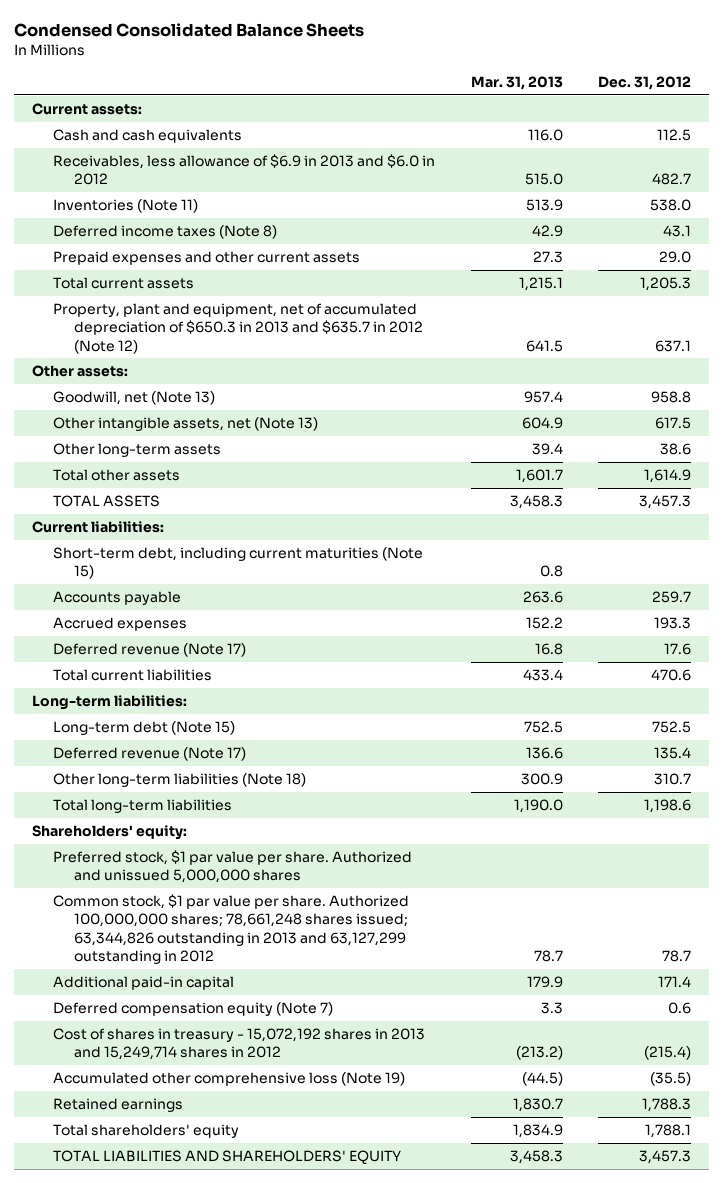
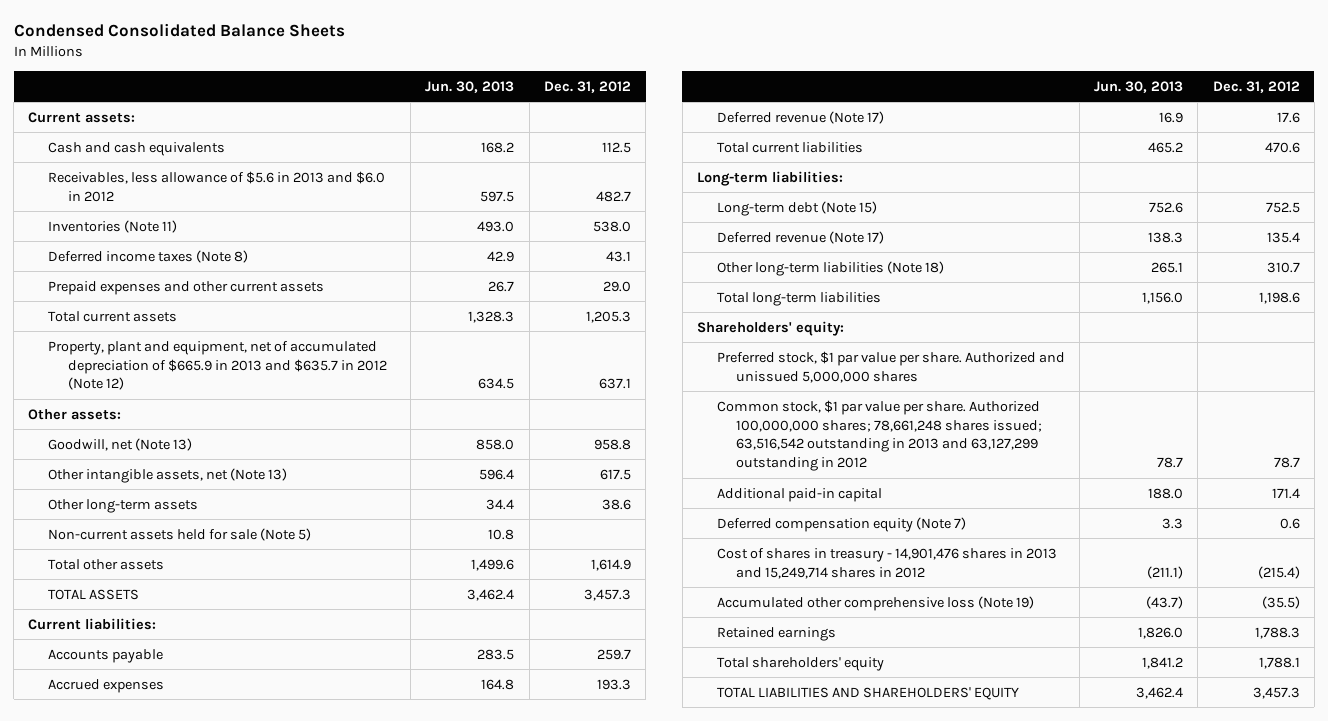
- | Mar. 31, 2013 | Dec. 31, 2012
+ | Jun. 30, 2013 | Dec. 31, 2012
- Receivables, less allowance of $6.9 in 2013 and $6.0 in 2012 | 515.0 | 482.7
+ Receivables, less allowance of $5.6 in 2013 and $6.0 in 2012 | 597.5 | 482.7
- Property, plant and equipment, net of accumulated depreciation of $650.3 in 2013 and $635.7 in 2012 (Note 12) | 641.5 | 637.1
+ Property, plant and equipment, net of accumulated depreciation of $665.9 in 2013 and $635.7 in 2012 (Note 12) | 634.5 | 637.1
+ Non-current assets held for sale (Note 5) | 10.8 |
- Short-term debt, including current maturities (Note 15) | 0.8 |
- Common stock, $1 par value per share. Authorized 100,000,000 shares; 78,661,248 shares issued; 63,344,826 outstanding in 2013 and 63,127,299 outstanding in 2012 | 78.7 | 78.7
+ Common stock, $1 par value per share. Authorized 100,000,000 shares; 78,661,248 shares issued; 63,516,542 outstanding in 2013 and 63,127,299 outstanding in 2012 | 78.7 | 78.7
- Cost of shares in treasury - 15,072,192 shares in 2013 and 15,249,714 shares in 2012 | (213.2) | (215.4)
+ Cost of shares in treasury - 14,901,476 shares in 2013 and 15,249,714 shares in 2012 | (211.1) | (215.4)

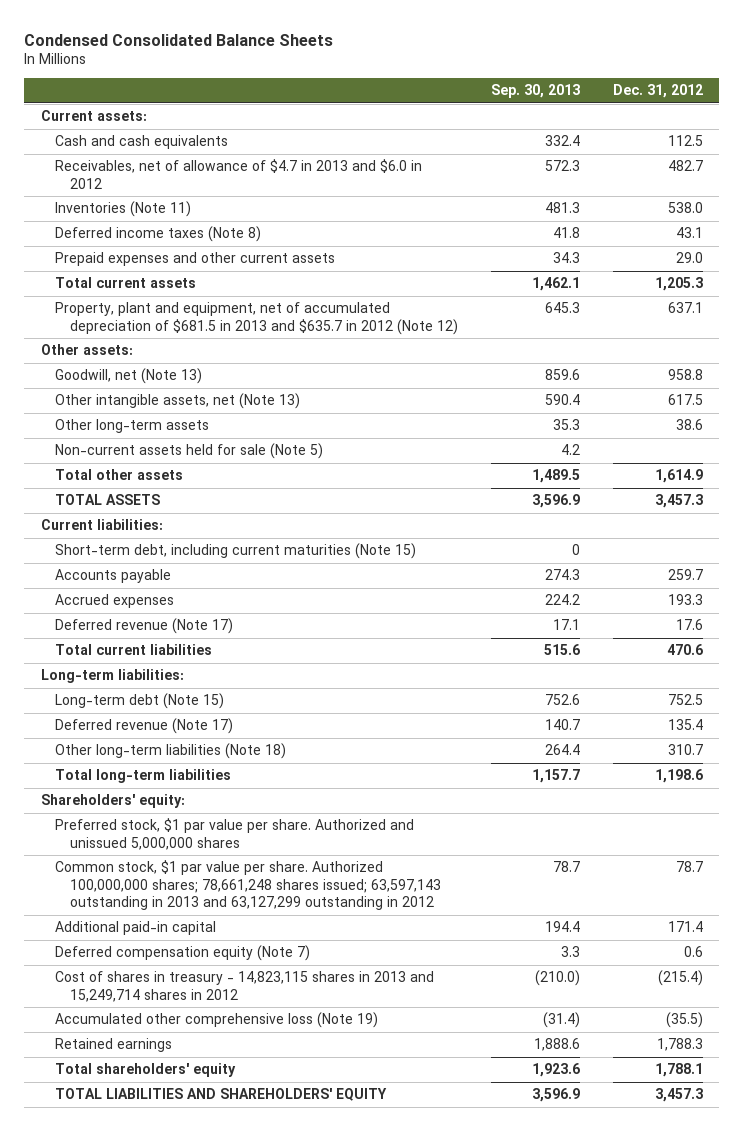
- | Jun. 30, 2013 | Dec. 31, 2012
+ | Sep. 30, 2013 | Dec. 31, 2012
- Receivables, less allowance of $5.6 in 2013 and $6.0 in 2012 | 597.5 | 482.7
+ Receivables, net of allowance of $4.7 in 2013 and $6.0 in 2012 | 572.3 | 482.7
- Property, plant and equipment, net of accumulated depreciation of $665.9 in 2013 and $635.7 in 2012 (Note 12) | 634.5 | 637.1
+ Property, plant and equipment, net of accumulated depreciation of $681.5 in 2013 and $635.7 in 2012 (Note 12) | 645.3 | 637.1
+ Short-term debt, including current maturities (Note 15) | 0 |
- Common stock, $1 par value per share. Authorized 100,000,000 shares; 78,661,248 shares issued; 63,516,542 outstanding in 2013 and 63,127,299 outstanding in 2012 | 78.7 | 78.7
+ Common stock, $1 par value per share. Authorized 100,000,000 shares; 78,661,248 shares issued; 63,597,143 outstanding in 2013 and 63,127,299 outstanding in 2012 | 78.7 | 78.7
- Cost of shares in treasury - 14,901,476 shares in 2013 and 15,249,714 shares in 2012 | (211.1) | (215.4)
+ Cost of shares in treasury - 14,823,115 shares in 2013 and 15,249,714 shares in 2012 | (210.0) | (215.4)

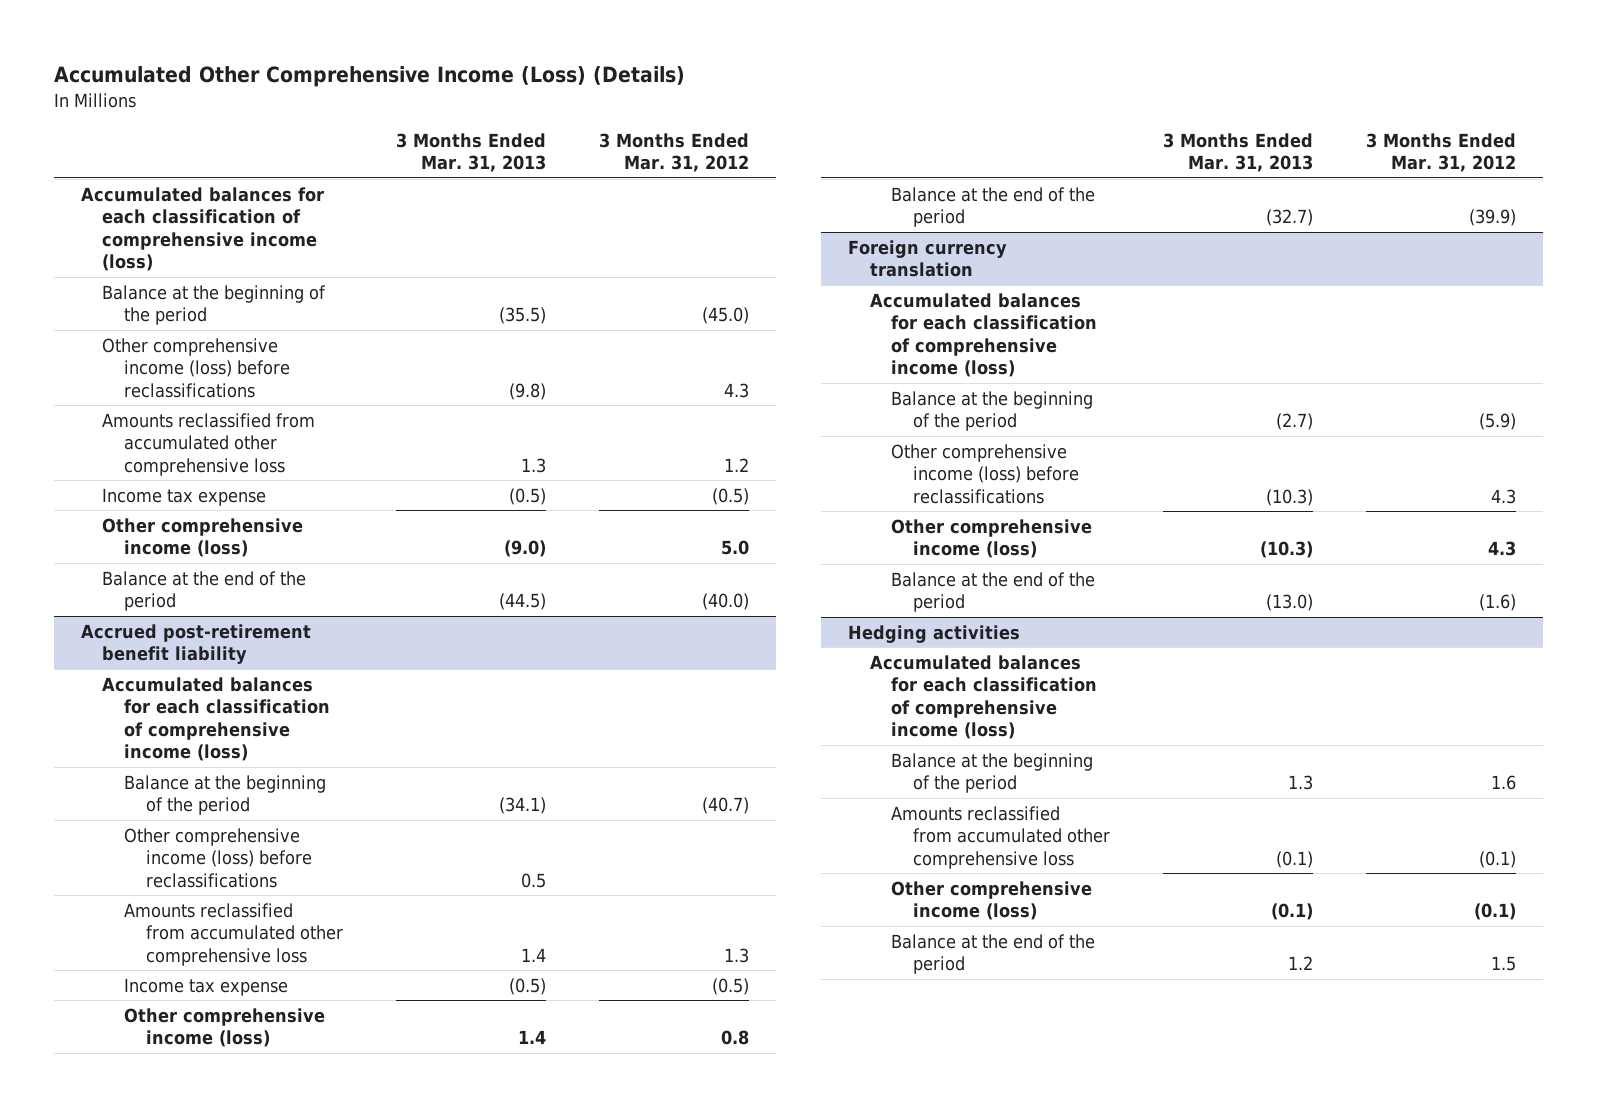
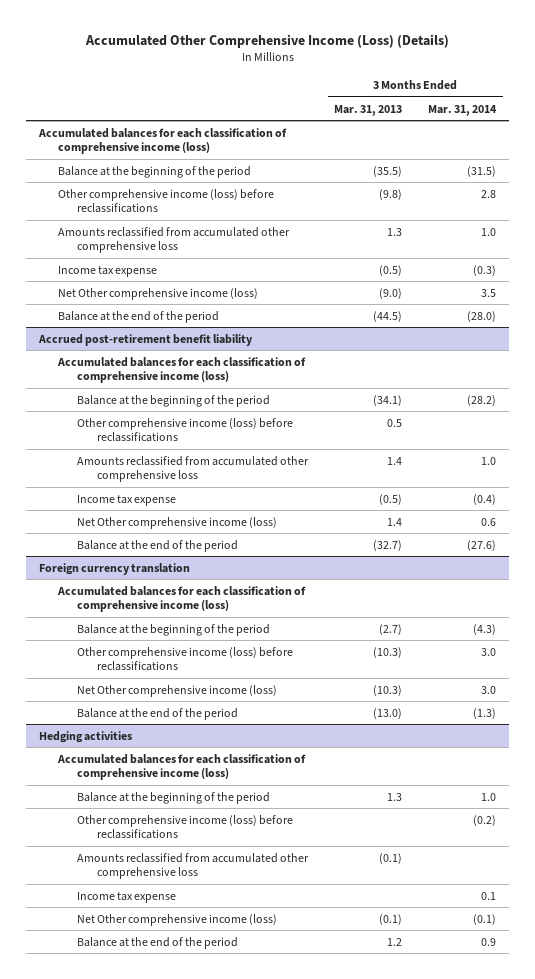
- | 3 Months Ended Mar. 31, 2013 | 3 Months Ended Mar. 31, 2012
+ | 3 Months Ended Mar. 31, 2013 | 3 Months Ended Mar. 31, 2014
- Other comprehensive income (loss) | (9.0) | 5.0
+ Net Other comprehensive income (loss) | (9.0) | 3.5
@ Accrued post-retirement benefit liability
- Other comprehensive income (loss) | 1.4 | 0.8
+ Net Other comprehensive income (loss) | 1.4 | 0.6
@ Foreign currency translation
- Other comprehensive income (loss) | (10.3) | 4.3
+ Net Other comprehensive income (loss) | (10.3) | 3.0
@ Hedging activities
+ Other comprehensive income (loss) before reclassifications | | (0.2)
- Other comprehensive income (loss) | (0.1) | (0.1)
+ Income tax expense | | 0.1
+ Net Other comprehensive income (loss) | (0.1) | (0.1)

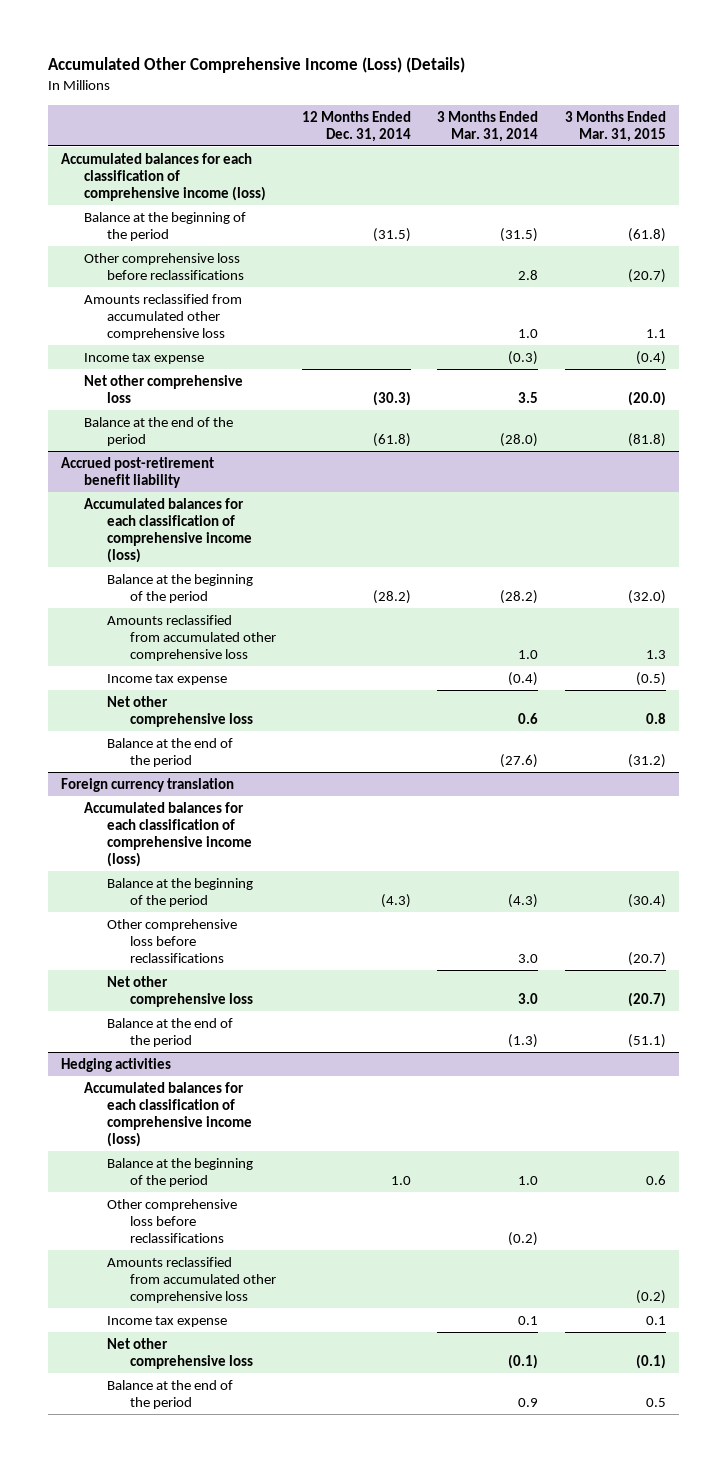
- | 3 Months Ended Mar. 31, 2013 | 3 Months Ended Mar. 31, 2014
+ | 12 Months Ended Dec. 31, 2014 | 3 Months Ended Mar. 31, 2014 | 3 Months Ended Mar. 31, 2015
- Other comprehensive income (loss) before reclassifications | (9.8) | 2.8
+ Other comprehensive loss before reclassifications | | 2.8 | (20.7)
- Net Other comprehensive income (loss) | (9.0) | 3.5
+ Net other comprehensive loss | (30.3) | 3.5 | (20.0)
@ Accrued post-retirement benefit liability
- Other comprehensive income (loss) before reclassifications | 0.5 |
- Net Other comprehensive income (loss) | 1.4 | 0.6
+ Net other comprehensive loss | | 0.6 | 0.8
@ Foreign currency translation
- Other comprehensive income (loss) before reclassifications | (10.3) | 3.0
- Net Other comprehensive income (loss) | (10.3) | 3.0
+ Other comprehensive loss before reclassifications | | 3.0 | (20.7)
+ Net other comprehensive loss | | 3.0 | (20.7)
@ Hedging activities
- Other comprehensive income (loss) before reclassifications | | (0.2)
+ Other comprehensive loss before reclassifications | | (0.2) |
- Net Other comprehensive income (loss) | (0.1) | (0.1)
+ Net other comprehensive loss | | (0.1) | (0.1)

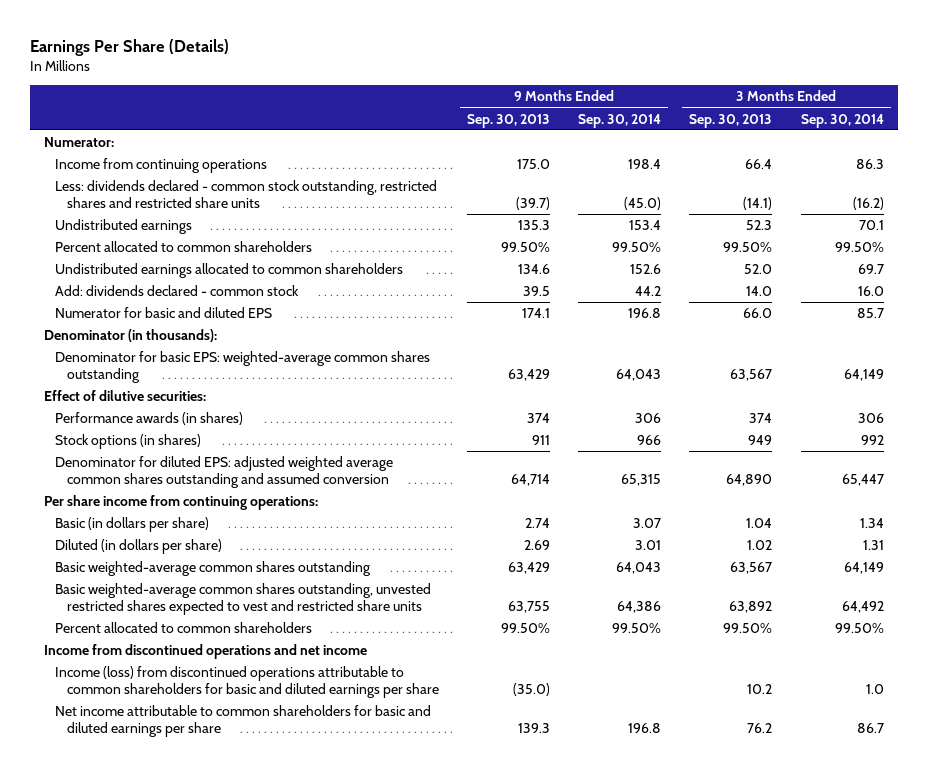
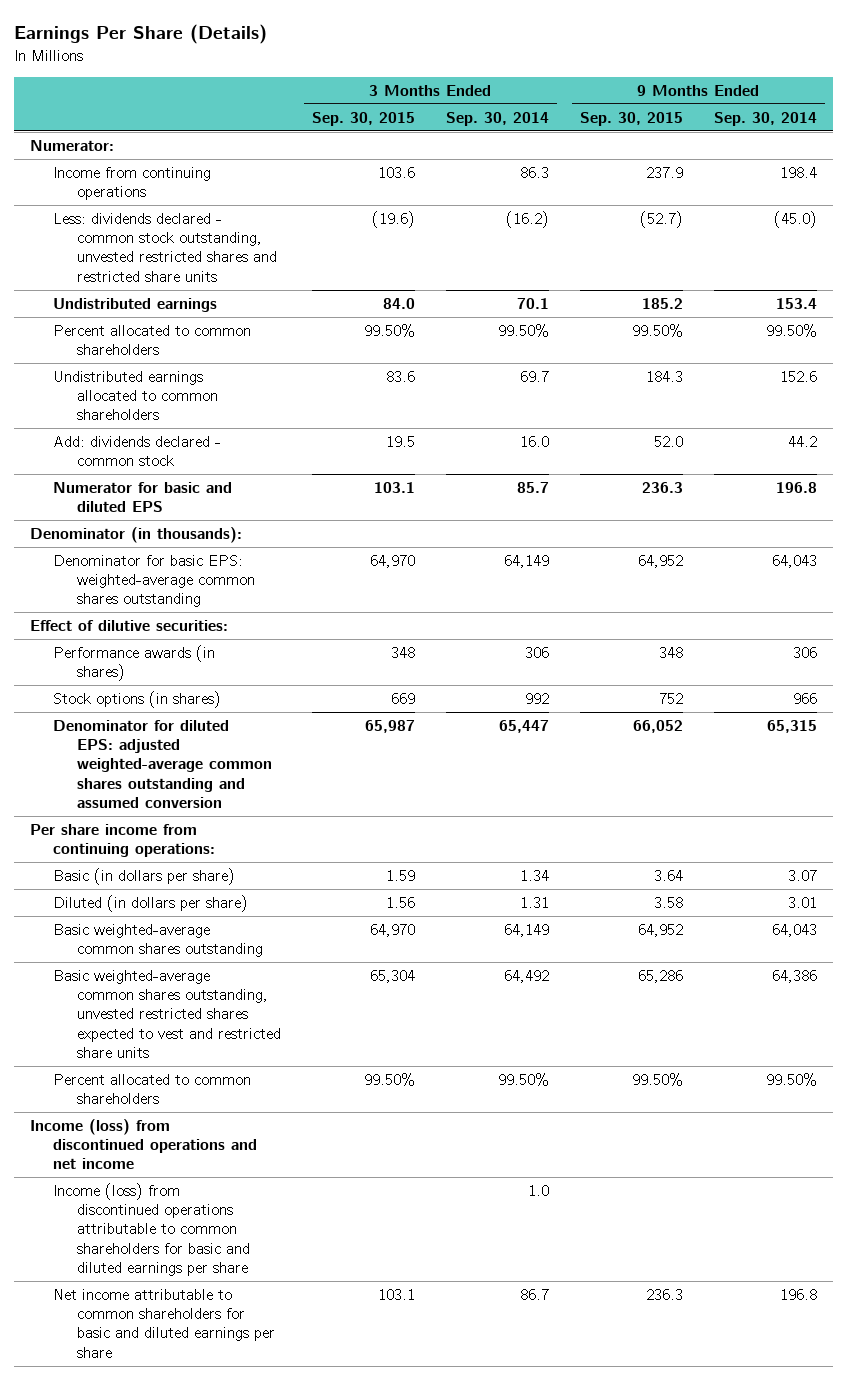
- | 9 Months Ended Sep. 30, 2013 | 9 Months Ended Sep. 30, 2014 | 3 Months Ended Sep. 30, 2013 | 3 Months Ended Sep. 30, 2014
+ | 3 Months Ended Sep. 30, 2015 | 3 Months Ended Sep. 30, 2014 | 9 Months Ended Sep. 30, 2015 | 9 Months Ended Sep. 30, 2014
- Less: dividends declared - common stock outstanding, restricted shares and restricted share units | (39.7) | (45.0) | (14.1) | (16.2)
+ Less: dividends declared - common stock outstanding, unvested restricted shares and restricted share units | (19.6) | (16.2) | (52.7) | (45.0)
- Denominator for diluted EPS: adjusted weighted average common shares outstanding and assumed conversion | 64,714 | 65,315 | 64,890 | 65,447
+ Denominator for diluted EPS: adjusted weighted-average common shares outstanding and assumed conversion | 65,987 | 65,447 | 66,052 | 65,315
- Income from discontinued operations and net income
+ Income (loss) from discontinued operations and net income

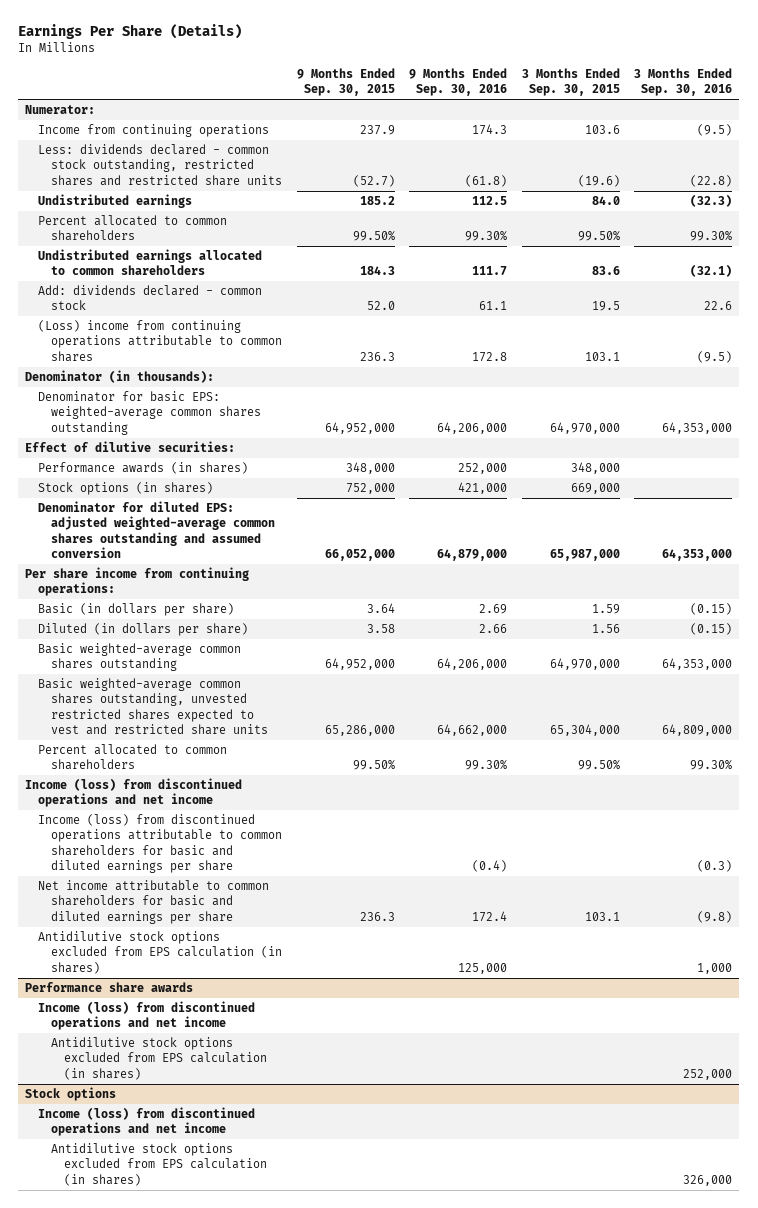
- | 3 Months Ended Sep. 30, 2015 | 3 Months Ended Sep. 30, 2014 | 9 Months Ended Sep. 30, 2015 | 9 Months Ended Sep. 30, 2014
+ | 9 Months Ended Sep. 30, 2015 | 9 Months Ended Sep. 30, 2016 | 3 Months Ended Sep. 30, 2015 | 3 Months Ended Sep. 30, 2016
- Less: dividends declared - common stock outstanding, unvested restricted shares and restricted share units | (19.6) | (16.2) | (52.7) | (45.0)
+ Less: dividends declared - common stock outstanding, restricted shares and restricted share units | (52.7) | (61.8) | (19.6) | (22.8)
- Numerator for basic and diluted EPS | 103.1 | 85.7 | 236.3 | 196.8
+ (Loss) income from continuing operations attributable to common shares | 236.3 | 172.8 | 103.1 | (9.5)
- Denominator for basic EPS: weighted-average common shares outstanding | 64,970 | 64,149 | 64,952 | 64,043
+ Denominator for basic EPS: weighted-average common shares outstanding | 64,952,000 | 64,206,000 | 64,970,000 | 64,353,000
- Performance awards (in shares) | 348 | 306 | 348 | 306
- Stock options (in shares) | 669 | 992 | 752 | 966
- Denominator for diluted EPS: adjusted weighted-average common shares outstanding and assumed conversion | 65,987 | 65,447 | 66,052 | 65,315
+ Performance awards (in shares) | 348,000 | 252,000 | 348,000 |
+ Stock options (in shares) | 752,000 | 421,000 | 669,000 |
+ Denominator for diluted EPS: adjusted weighted-average common shares outstanding and assumed conversion | 66,052,000 | 64,879,000 | 65,987,000 | 64,353,000
- Basic weighted-average common shares outstanding | 64,970 | 64,149 | 64,952 | 64,043
- Basic weighted-average common shares outstanding, unvested restricted shares expected to vest and restricted share units | 65,304 | 64,492 | 65,286 | 64,386
+ Basic weighted-average common shares outstanding | 64,952,000 | 64,206,000 | 64,970,000 | 64,353,000
+ Basic weighted-average common shares outstanding, unvested restricted shares expected to vest and restricted share units | 65,286,000 | 64,662,000 | 65,304,000 | 64,809,000
+ Antidilutive stock options excluded from EPS calculation (in shares) | | 125,000 | | 1,000
+ Performance share awards
+ Income (loss) from discontinued operations and net income
+ Antidilutive stock options excluded from EPS calculation (in shares) | | | | 252,000
+ Stock options
+ Income (loss) from discontinued operations and net income
+ Antidilutive stock options excluded from EPS calculation (in shares) | | | | 326,000

